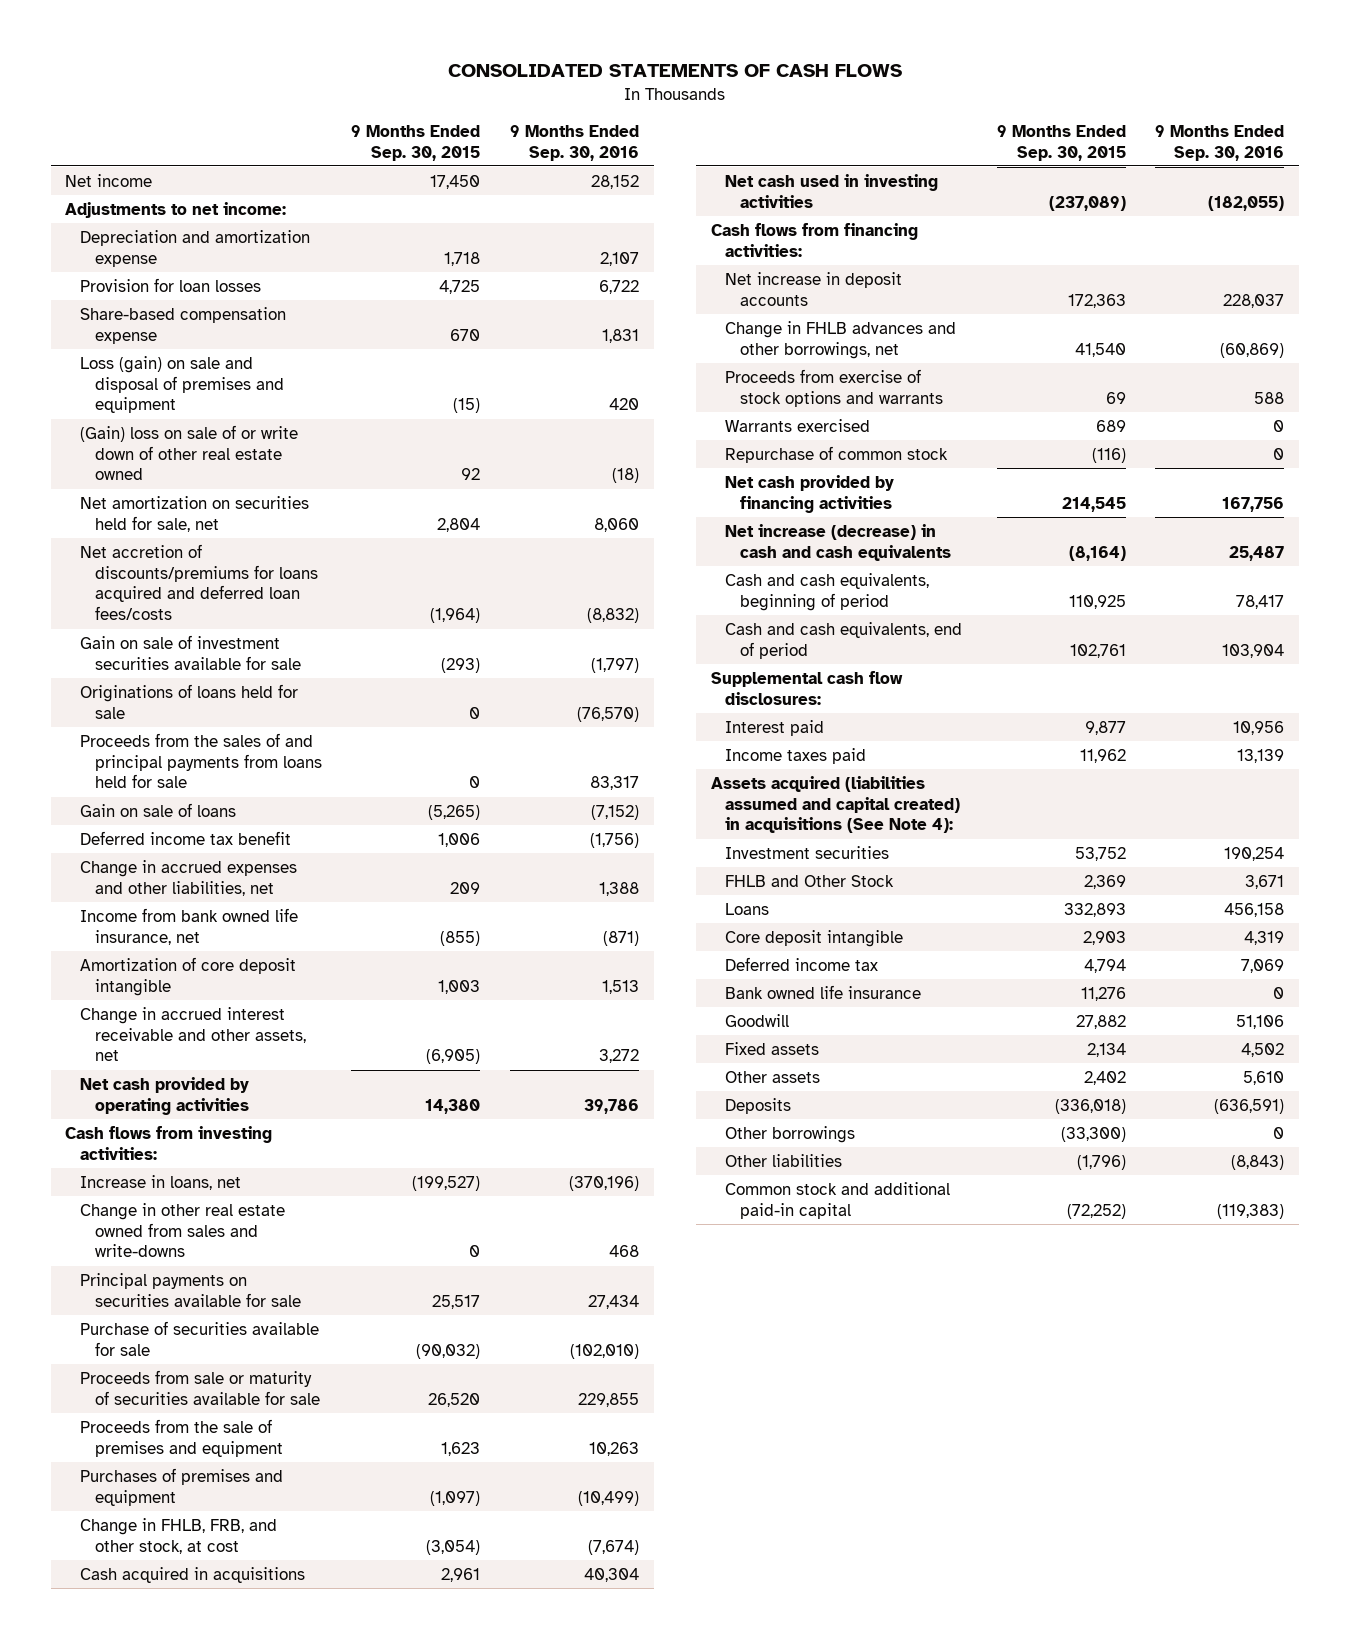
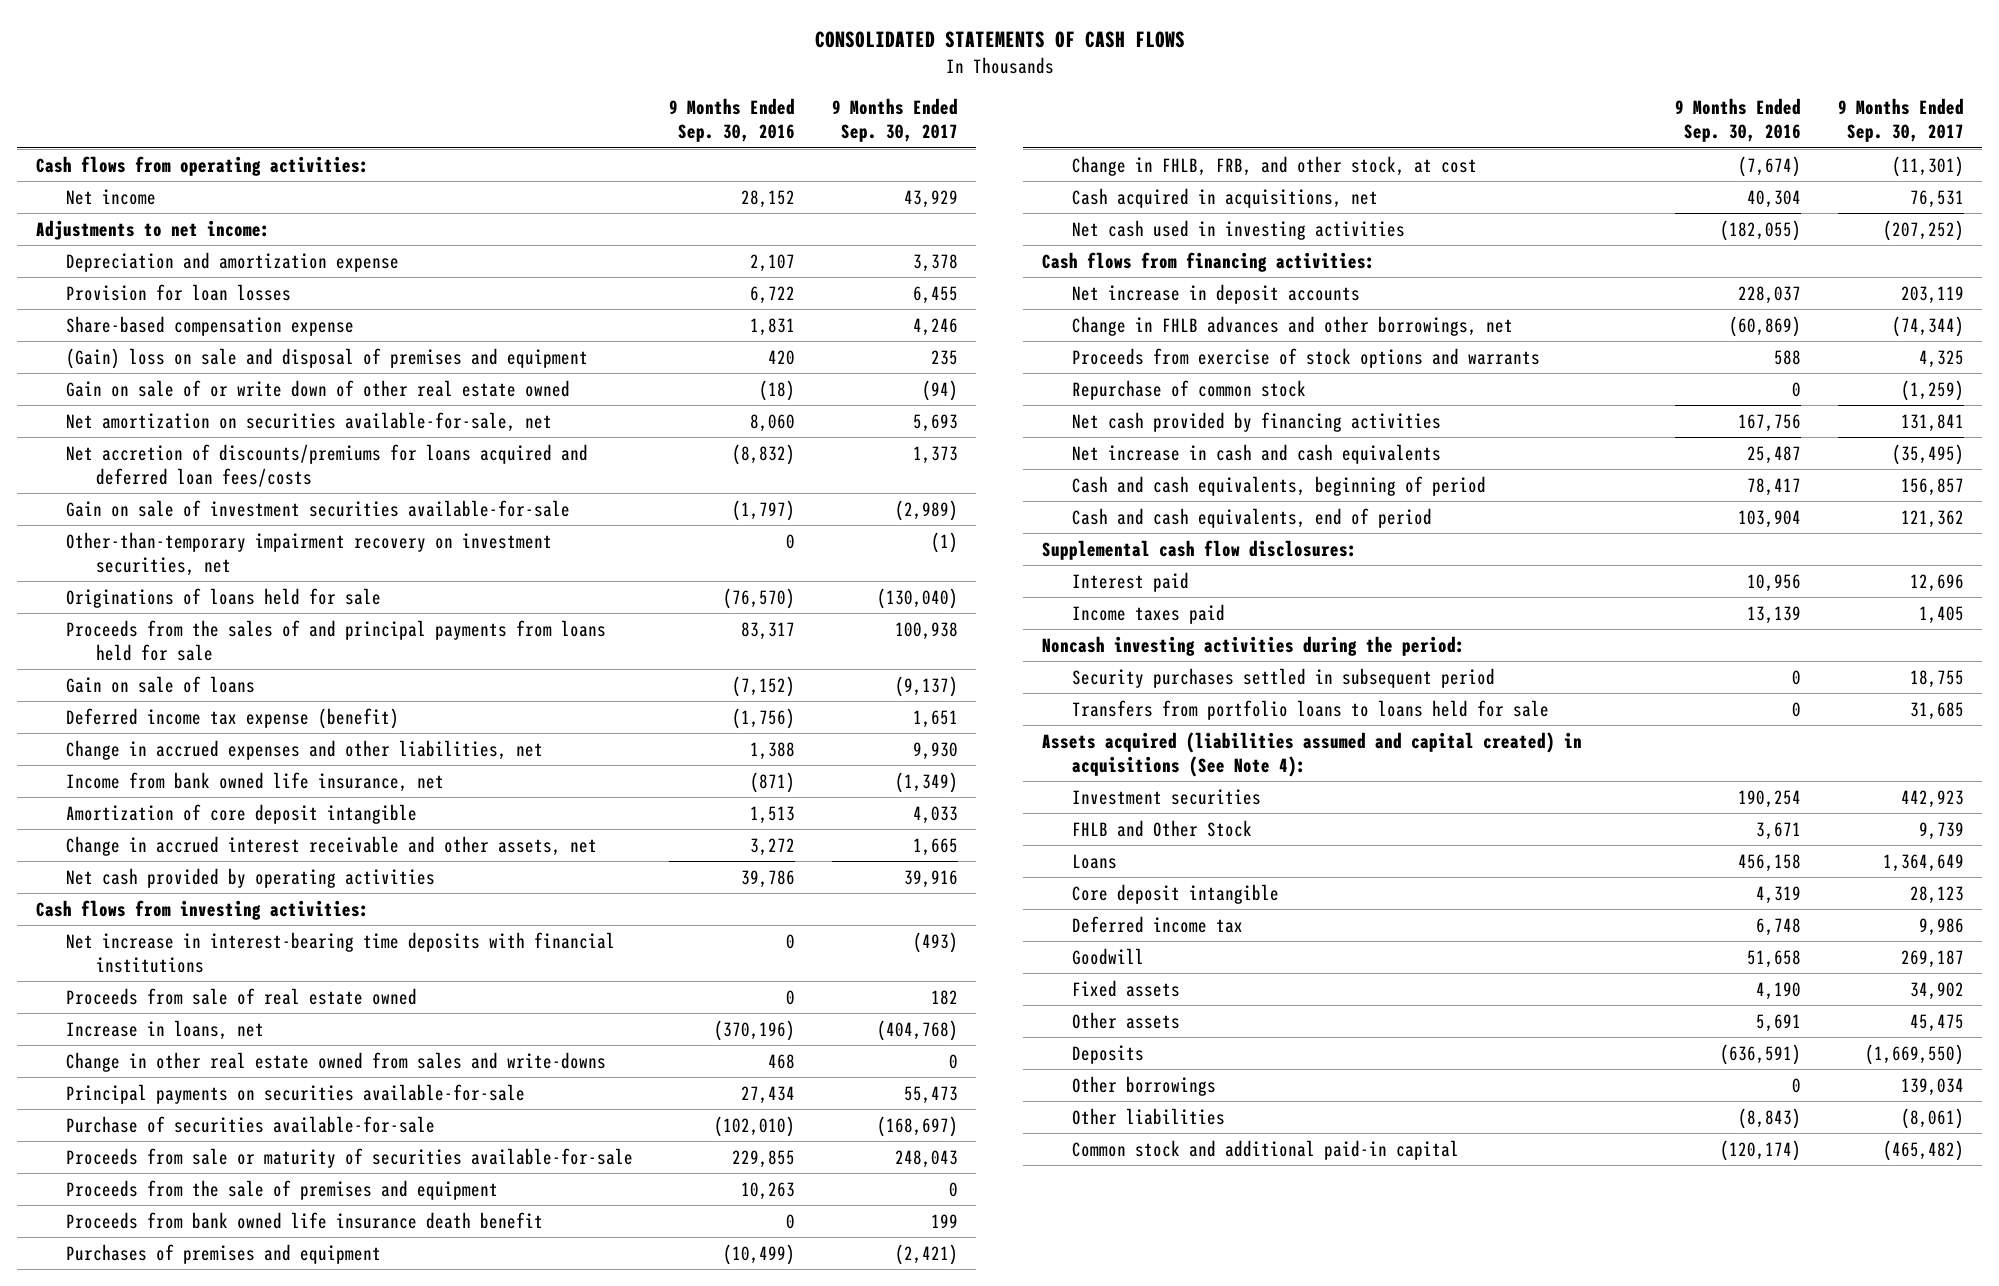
- | 9 Months Ended Sep. 30, 2015 | 9 Months Ended Sep. 30, 2016
+ | 9 Months Ended Sep. 30, 2016 | 9 Months Ended Sep. 30, 2017
+ Cash flows from operating activities:
- Loss (gain) on sale and disposal of premises and equipment | (15) | 420
- (Gain) loss on sale of or write down of other real estate owned | 92 | (18)
- Net amortization on securities held for sale, net | 2,804 | 8,060
+ (Gain) loss on sale and disposal of premises and equipment | 420 | 235
+ Gain on sale of or write down of other real estate owned | (18) | (94)
+ Net amortization on securities available-for-sale, net | 8,060 | 5,693
- Gain on sale of investment securities available for sale | (293) | (1,797)
+ Gain on sale of investment securities available-for-sale | (1,797) | (2,989)
+ Other-than-temporary impairment recovery on investment securities, net | 0 | (1)
- Deferred income tax benefit | 1,006 | (1,756)
+ Deferred income tax expense (benefit) | (1,756) | 1,651
+ Net increase in interest-bearing time deposits with financial institutions | 0 | (493)
+ Proceeds from sale of real estate owned | 0 | 182
- Principal payments on securities available for sale | 25,517 | 27,434
- Purchase of securities available for sale | (90,032) | (102,010)
- Proceeds from sale or maturity of securities available for sale | 26,520 | 229,855
+ Principal payments on securities available-for-sale | 27,434 | 55,473
+ Purchase of securities available-for-sale | (102,010) | (168,697)
+ Proceeds from sale or maturity of securities available-for-sale | 229,855 | 248,043
+ Proceeds from bank owned life insurance death benefit | 0 | 199
- Cash acquired in acquisitions | 2,961 | 40,304
+ Cash acquired in acquisitions, net | 40,304 | 76,531
- Warrants exercised | 689 | 0
- Net increase (decrease) in cash and cash equivalents | (8,164) | 25,487
+ Net increase in cash and cash equivalents | 25,487 | (35,495)
+ Noncash investing activities during the period:
+ Security purchases settled in subsequent period | 0 | 18,755
+ Transfers from portfolio loans to loans held for sale | 0 | 31,685
- Deferred income tax | 4,794 | 7,069
- Bank owned life insurance | 11,276 | 0
- Goodwill | 27,882 | 51,106
- Fixed assets | 2,134 | 4,502
- Other assets | 2,402 | 5,610
+ Deferred income tax | 6,748 | 9,986
+ Goodwill | 51,658 | 269,187
+ Fixed assets | 4,190 | 34,902
+ Other assets | 5,691 | 45,475
- Common stock and additional paid-in capital | (72,252) | (119,383)
+ Common stock and additional paid-in capital | (120,174) | (465,482)

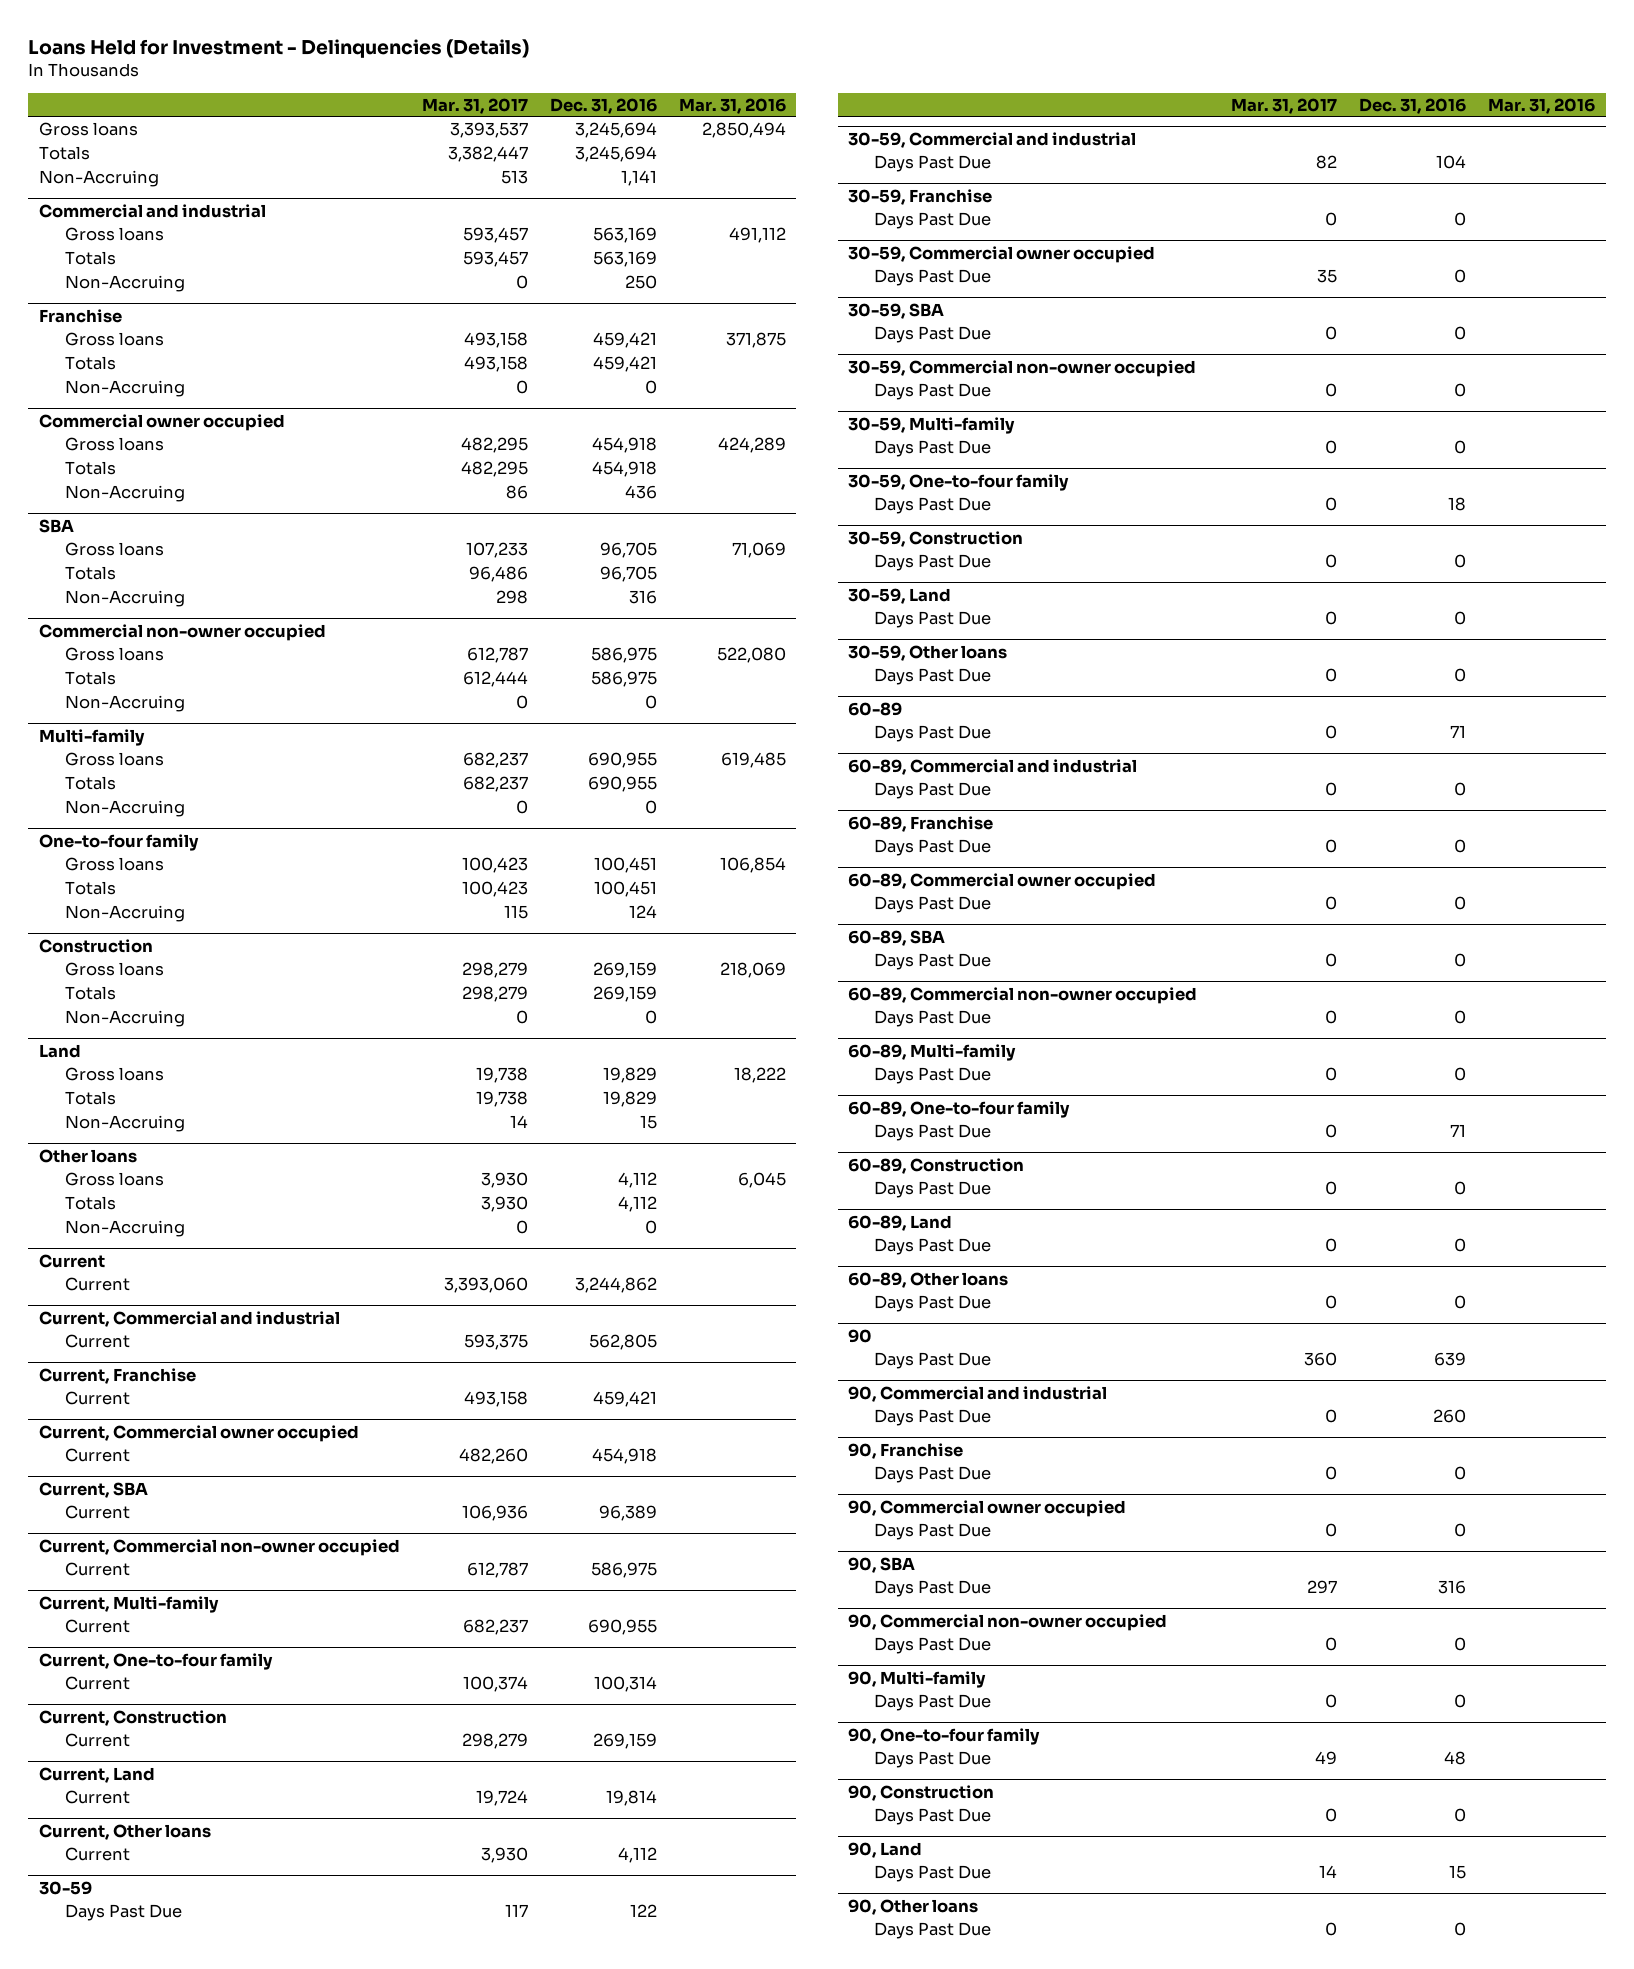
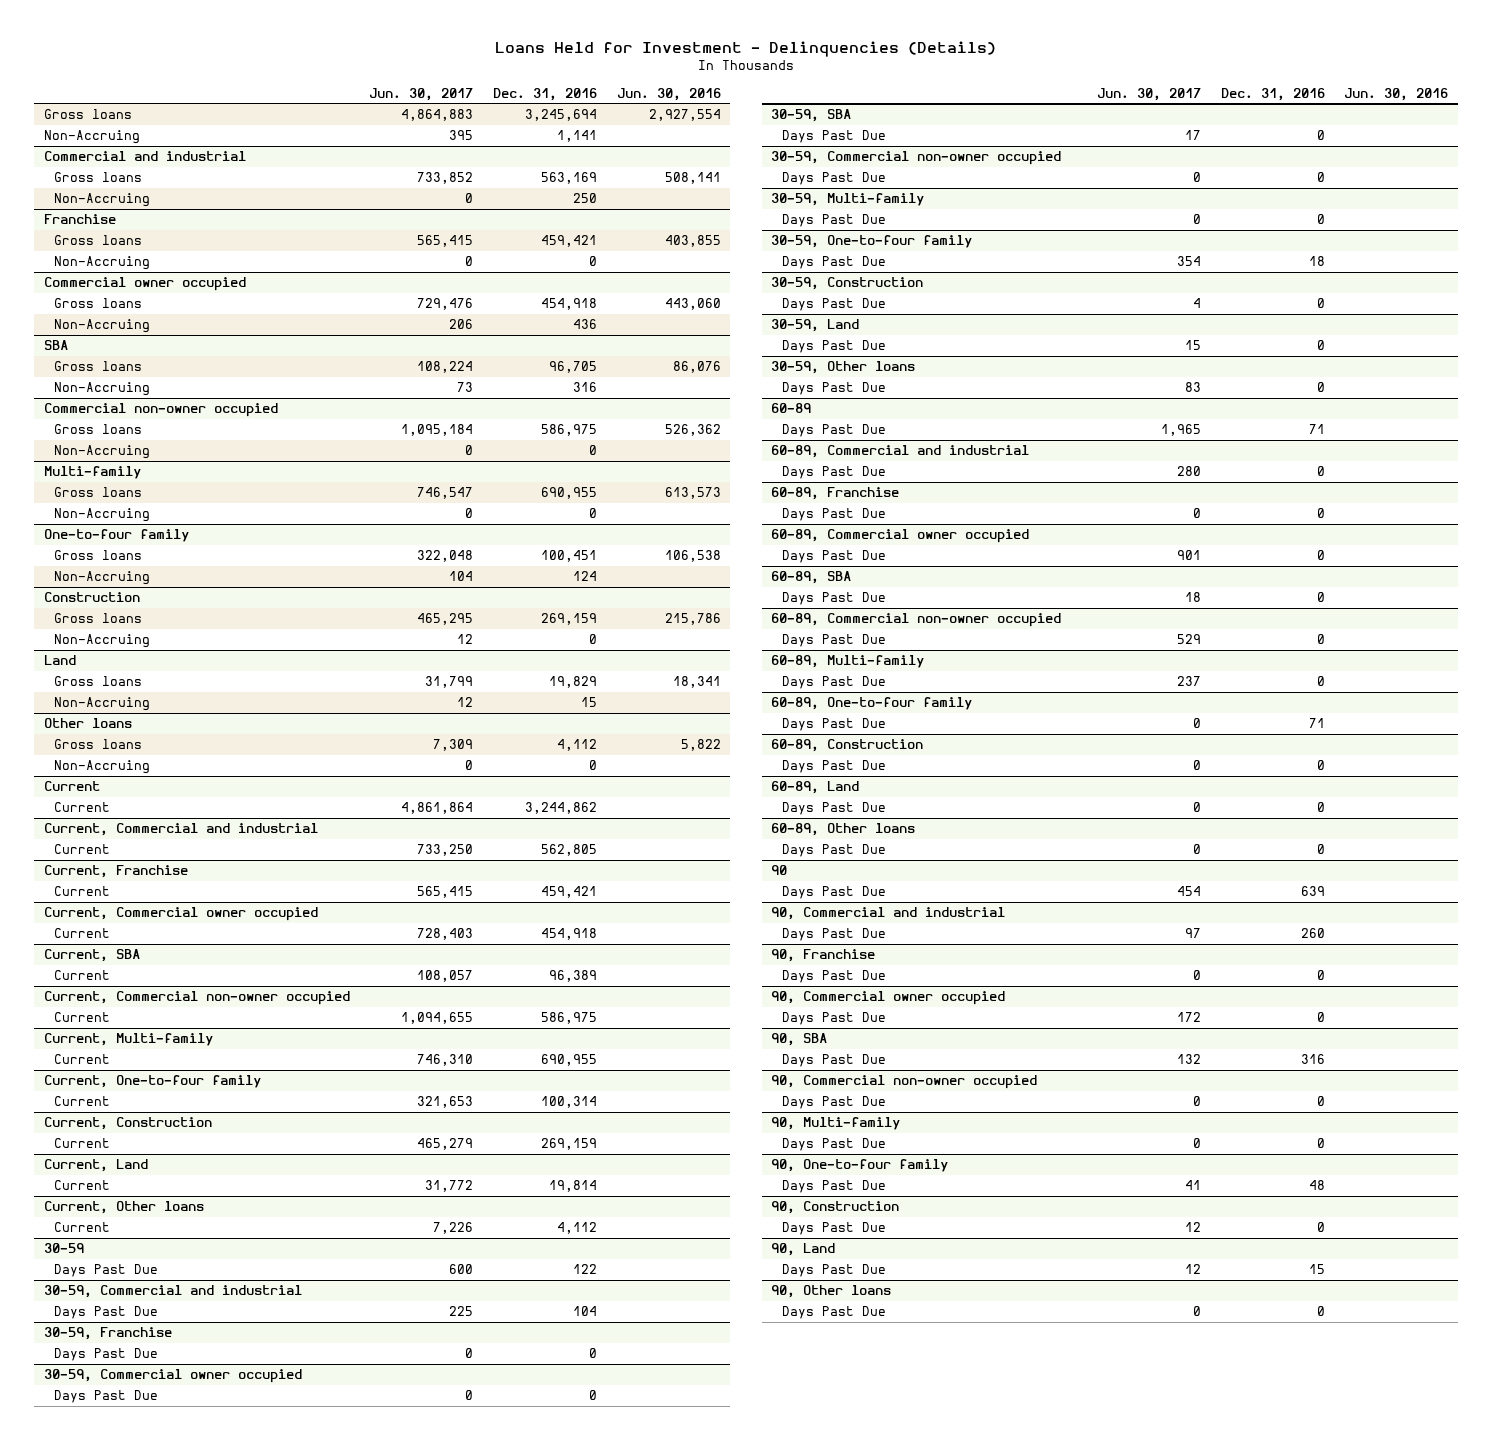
- | Mar. 31, 2017 | Dec. 31, 2016 | Mar. 31, 2016
+ | Jun. 30, 2017 | Dec. 31, 2016 | Jun. 30, 2016
- Totals | 3,382,447 | 3,245,694 |
@ Commercial and industrial
- Totals | 593,457 | 563,169 |
@ Franchise
- Totals | 493,158 | 459,421 |
@ Commercial owner occupied
- Totals | 482,295 | 454,918 |
@ SBA
- Totals | 96,486 | 96,705 |
@ Commercial non-owner occupied
- Totals | 612,444 | 586,975 |
@ Multi-family
- Totals | 682,237 | 690,955 |
@ One-to-four family
- Totals | 100,423 | 100,451 |
@ Construction
- Totals | 298,279 | 269,159 |
@ Land
- Totals | 19,738 | 19,829 |
@ Other loans
- Totals | 3,930 | 4,112 |

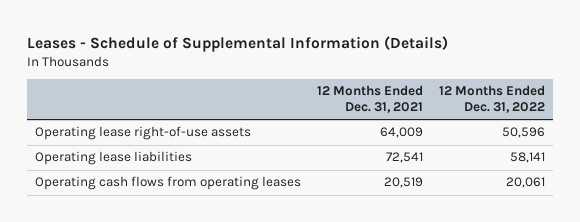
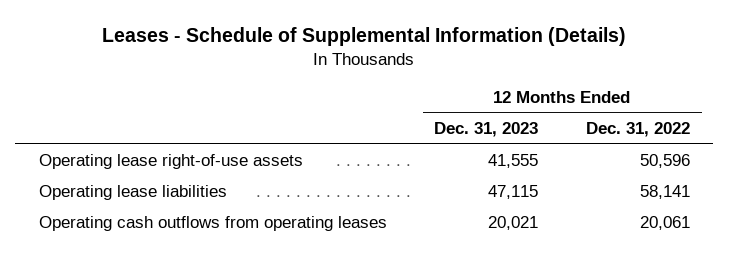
- | 12 Months Ended Dec. 31, 2021 | 12 Months Ended Dec. 31, 2022
+ | 12 Months Ended Dec. 31, 2023 | 12 Months Ended Dec. 31, 2022
- Operating cash flows from operating leases | 20,519 | 20,061
+ Operating cash outflows from operating leases | 20,021 | 20,061

